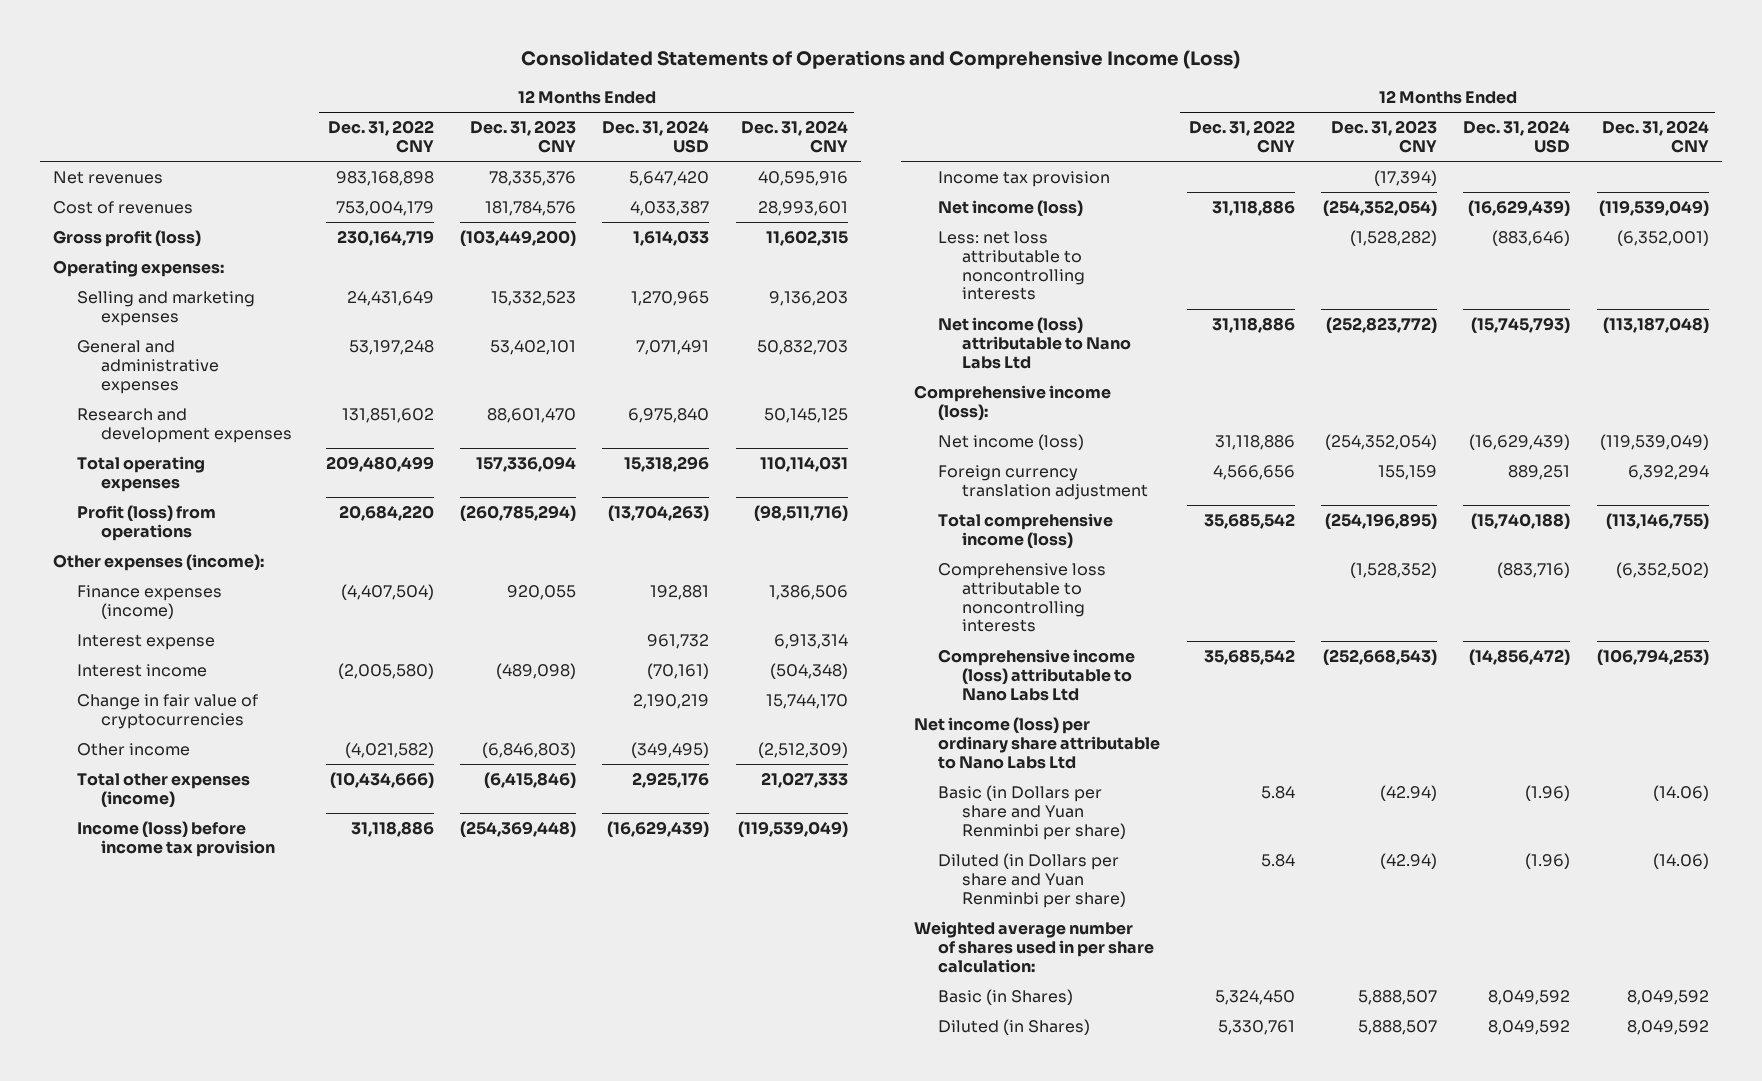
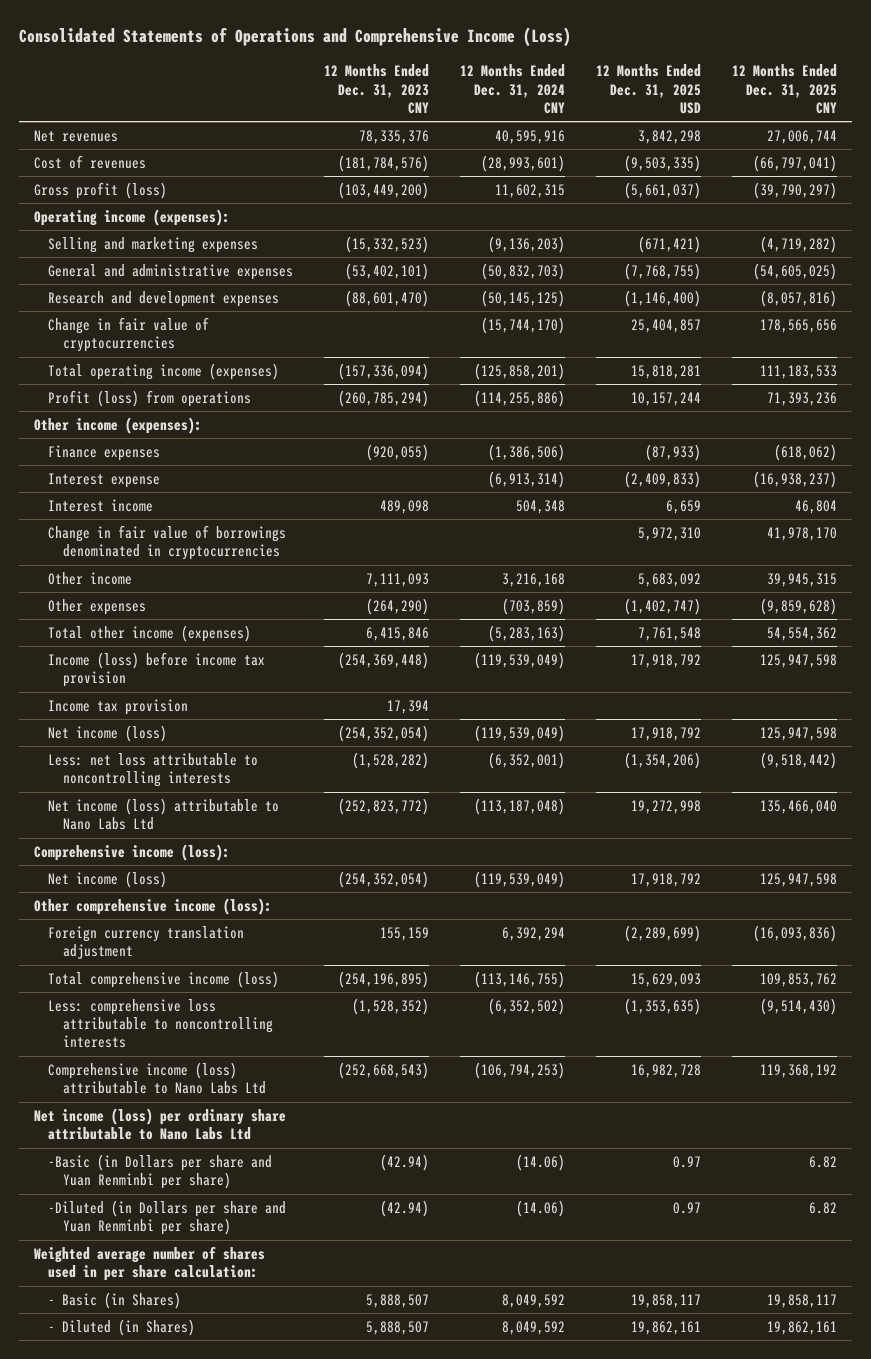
- | 12 Months Ended Dec. 31, 2022 CNY | 12 Months Ended Dec. 31, 2023 CNY | 12 Months Ended Dec. 31, 2024 USD | 12 Months Ended Dec. 31, 2024 CNY
+ | 12 Months Ended Dec. 31, 2023 CNY | 12 Months Ended Dec. 31, 2024 CNY | 12 Months Ended Dec. 31, 2025 USD | 12 Months Ended Dec. 31, 2025 CNY
- Cost of revenues | 753,004,179 | 181,784,576 | 4,033,387 | 28,993,601
+ Cost of revenues | (181,784,576) | (28,993,601) | (9,503,335) | (66,797,041)
- Operating expenses:
- Selling and marketing expenses | 24,431,649 | 15,332,523 | 1,270,965 | 9,136,203
- General and administrative expenses | 53,197,248 | 53,402,101 | 7,071,491 | 50,832,703
- Research and development expenses | 131,851,602 | 88,601,470 | 6,975,840 | 50,145,125
- Total operating expenses | 209,480,499 | 157,336,094 | 15,318,296 | 110,114,031
- Profit (loss) from operations | 20,684,220 | (260,785,294) | (13,704,263) | (98,511,716)
- Other expenses (income):
- Finance expenses (income) | (4,407,504) | 920,055 | 192,881 | 1,386,506
- Interest expense | | | 961,732 | 6,913,314
- Interest income | (2,005,580) | (489,098) | (70,161) | (504,348)
- Change in fair value of cryptocurrencies | | | 2,190,219 | 15,744,170
- Other income | (4,021,582) | (6,846,803) | (349,495) | (2,512,309)
- Total other expenses (income) | (10,434,666) | (6,415,846) | 2,925,176 | 21,027,333
+ Operating income (expenses):
+ Selling and marketing expenses | (15,332,523) | (9,136,203) | (671,421) | (4,719,282)
+ General and administrative expenses | (53,402,101) | (50,832,703) | (7,768,755) | (54,605,025)
+ Research and development expenses | (88,601,470) | (50,145,125) | (1,146,400) | (8,057,816)
+ Change in fair value of cryptocurrencies | | (15,744,170) | 25,404,857 | 178,565,656
+ Total operating income (expenses) | (157,336,094) | (125,858,201) | 15,818,281 | 111,183,533
+ Profit (loss) from operations | (260,785,294) | (114,255,886) | 10,157,244 | 71,393,236
+ Other income (expenses):
+ Finance expenses | (920,055) | (1,386,506) | (87,933) | (618,062)
+ Interest expense | | (6,913,314) | (2,409,833) | (16,938,237)
+ Interest income | 489,098 | 504,348 | 6,659 | 46,804
+ Change in fair value of borrowings denominated in cryptocurrencies | | | 5,972,310 | 41,978,170
+ Other income | 7,111,093 | 3,216,168 | 5,683,092 | 39,945,315
+ Other expenses | (264,290) | (703,859) | (1,402,747) | (9,859,628)
+ Total other income (expenses) | 6,415,846 | (5,283,163) | 7,761,548 | 54,554,362
- Income tax provision | | (17,394) | |
+ Income tax provision | 17,394 | | |
+ Other comprehensive income (loss):
- Comprehensive loss attributable to noncontrolling interests | | (1,528,352) | (883,716) | (6,352,502)
+ Less: comprehensive loss attributable to noncontrolling interests | (1,528,352) | (6,352,502) | (1,353,635) | (9,514,430)
- Basic (in Dollars per share and Yuan Renminbi per share) | 5.84 | (42.94) | (1.96) | (14.06)
- Diluted (in Dollars per share and Yuan Renminbi per share) | 5.84 | (42.94) | (1.96) | (14.06)
+ -Basic (in Dollars per share and Yuan Renminbi per share) | (42.94) | (14.06) | 0.97 | 6.82
+ -Diluted (in Dollars per share and Yuan Renminbi per share) | (42.94) | (14.06) | 0.97 | 6.82
- Basic (in Shares) | 5,324,450 | 5,888,507 | 8,049,592 | 8,049,592
- Diluted (in Shares) | 5,330,761 | 5,888,507 | 8,049,592 | 8,049,592
+ - Basic (in Shares) | 5,888,507 | 8,049,592 | 19,858,117 | 19,858,117
+ - Diluted (in Shares) | 5,888,507 | 8,049,592 | 19,862,161 | 19,862,161

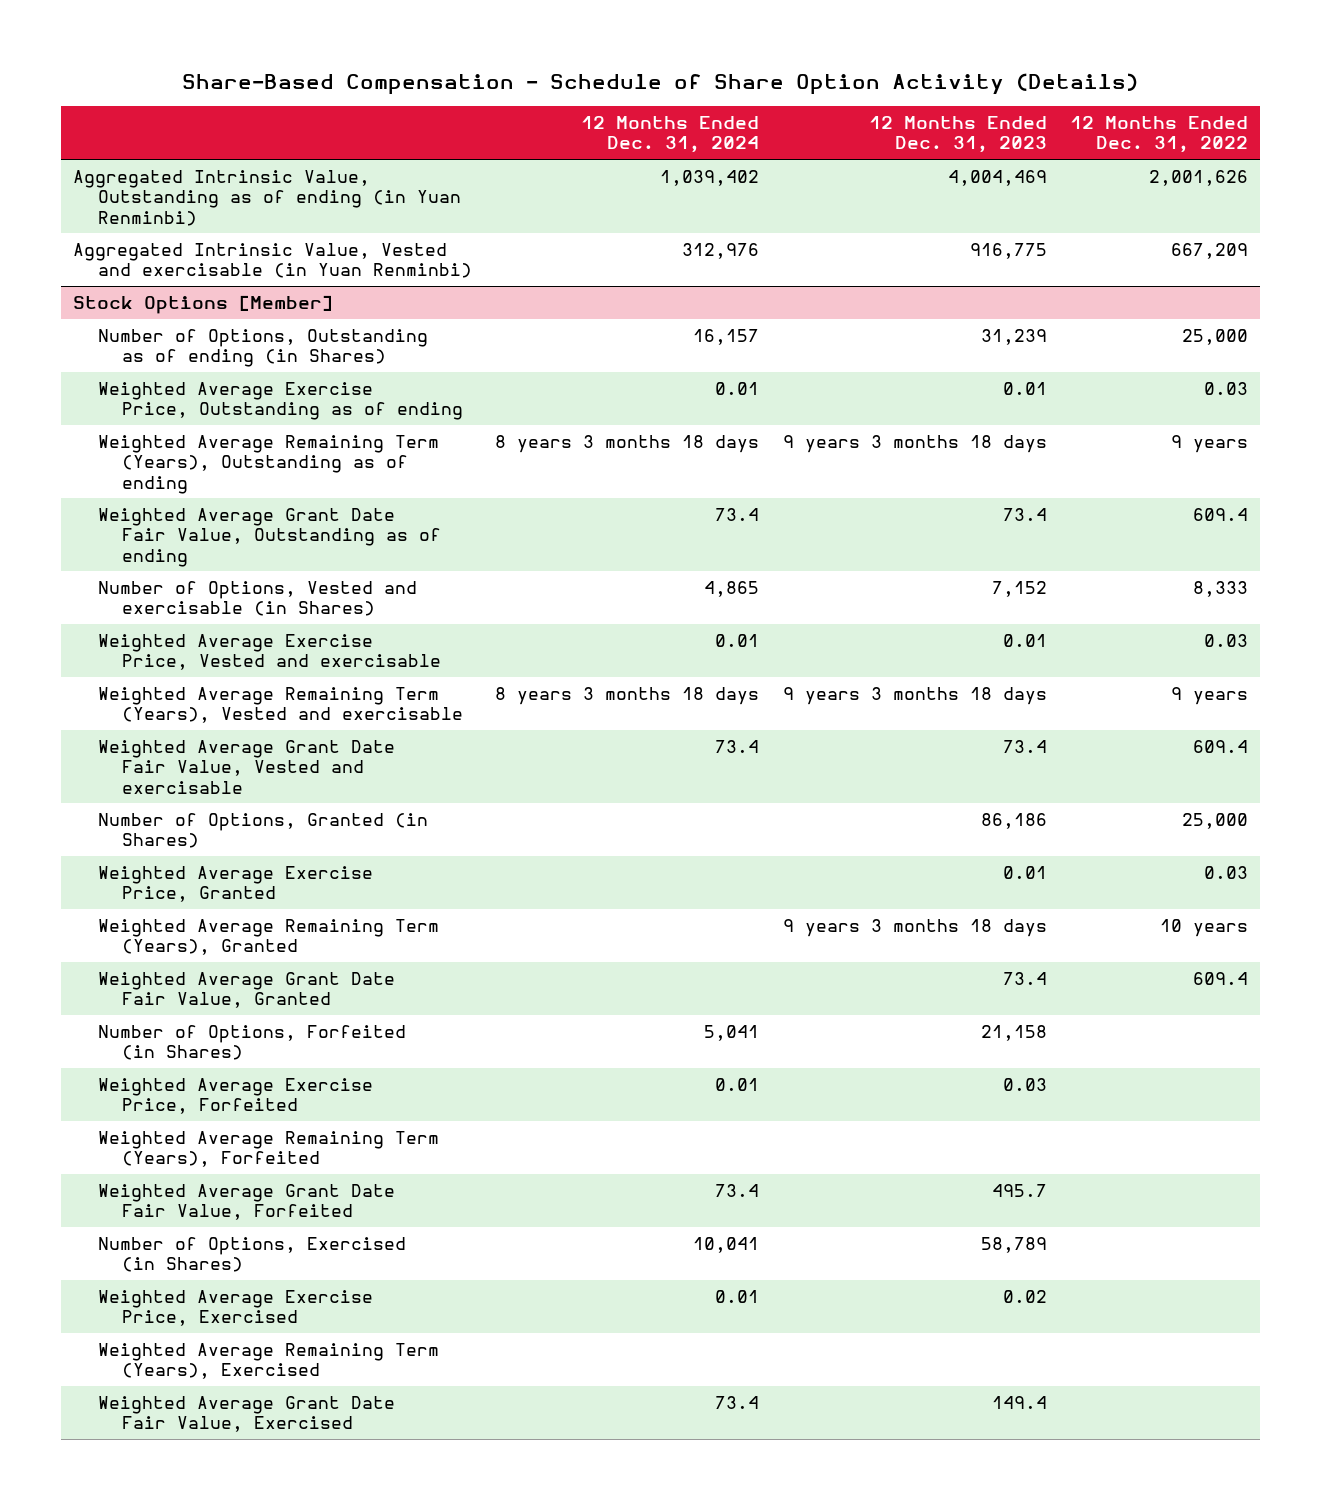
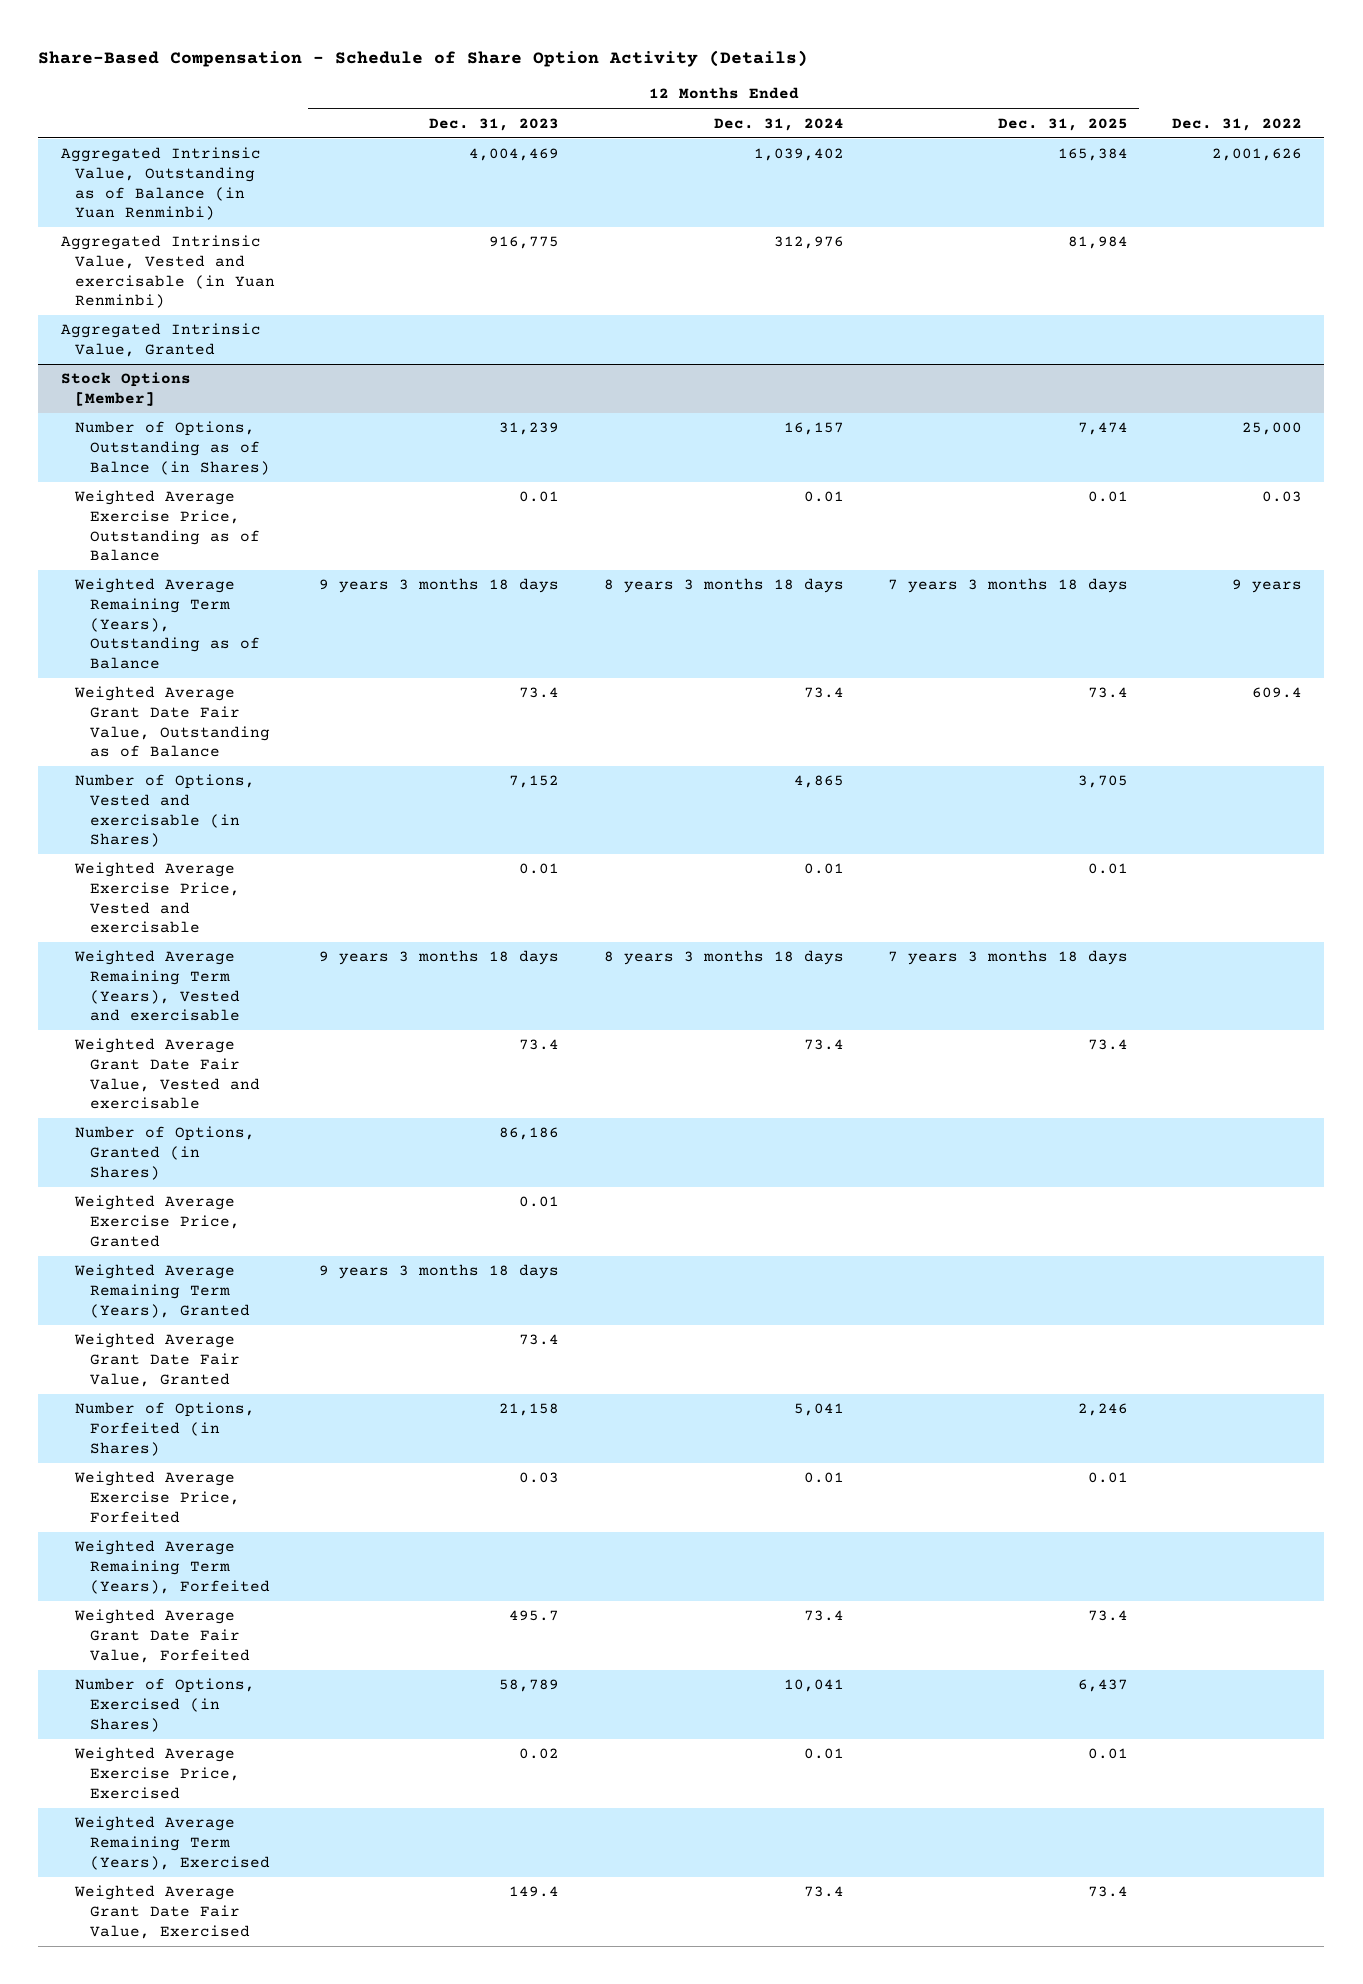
- | 12 Months Ended Dec. 31, 2024 | 12 Months Ended Dec. 31, 2023 | 12 Months Ended Dec. 31, 2022
+ | 12 Months Ended Dec. 31, 2023 | 12 Months Ended Dec. 31, 2024 | 12 Months Ended Dec. 31, 2025 | Dec. 31, 2022
- Aggregated Intrinsic Value, Outstanding as of ending (in Yuan Renminbi) | 1,039,402 | 4,004,469 | 2,001,626
+ Aggregated Intrinsic Value, Outstanding as of Balance (in Yuan Renminbi) | 4,004,469 | 1,039,402 | 165,384 | 2,001,626
+ Aggregated Intrinsic Value, Granted
@ Stock Options [Member]
- Number of Options, Outstanding as of ending (in Shares) | 16,157 | 31,239 | 25,000
- Weighted Average Exercise Price, Outstanding as of ending | 0.01 | 0.01 | 0.03
- Weighted Average Remaining Term (Years), Outstanding as of ending | 8 years 3 months 18 days | 9 years 3 months 18 days | 9 years
- Weighted Average Grant Date Fair Value, Outstanding as of ending | 73.4 | 73.4 | 609.4
+ Number of Options, Outstanding as of Balnce (in Shares) | 31,239 | 16,157 | 7,474 | 25,000
+ Weighted Average Exercise Price, Outstanding as of Balance | 0.01 | 0.01 | 0.01 | 0.03
+ Weighted Average Remaining Term (Years), Outstanding as of Balance | 9 years 3 months 18 days | 8 years 3 months 18 days | 7 years 3 months 18 days | 9 years
+ Weighted Average Grant Date Fair Value, Outstanding as of Balance | 73.4 | 73.4 | 73.4 | 609.4

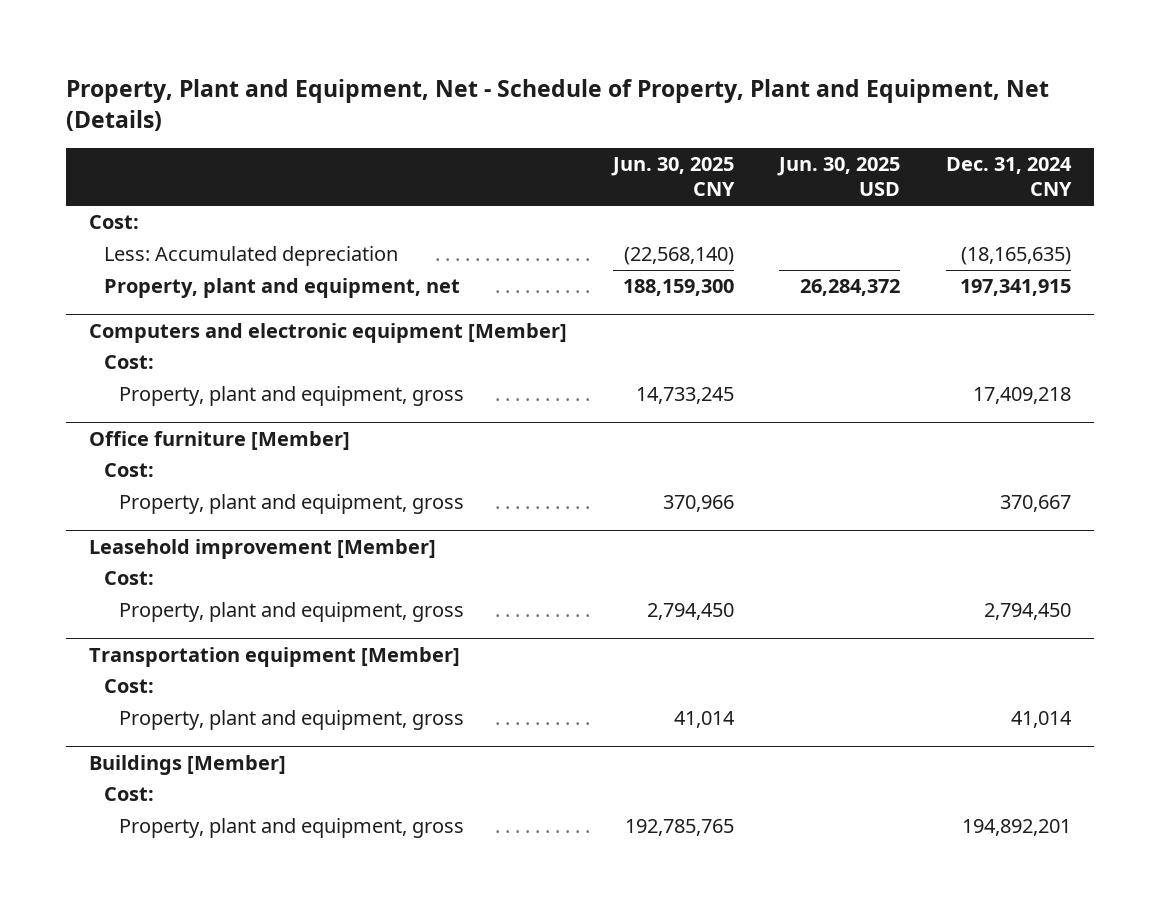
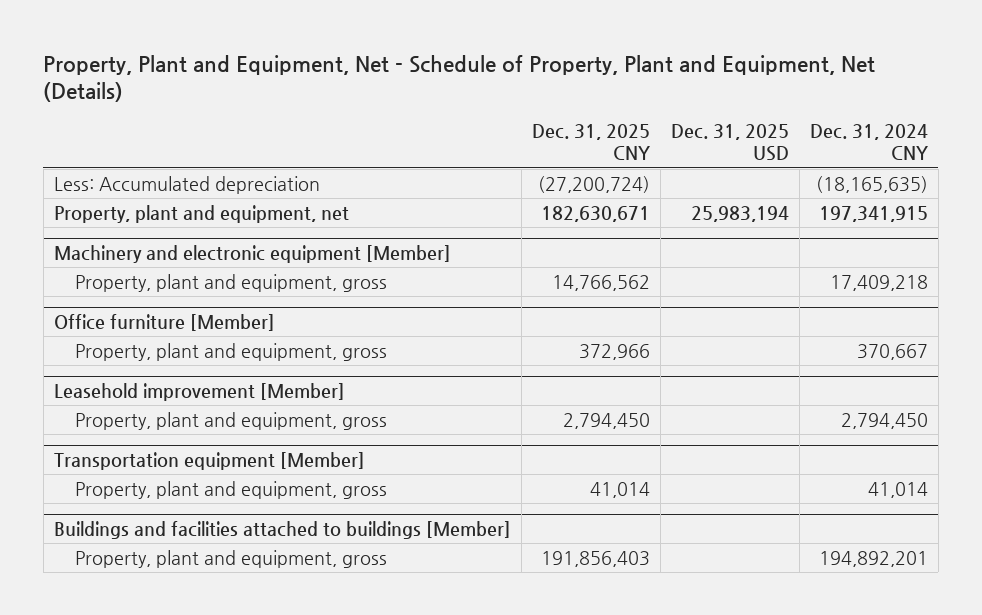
- | Jun. 30, 2025 CNY | Jun. 30, 2025 USD | Dec. 31, 2024 CNY
+ | Dec. 31, 2025 CNY | Dec. 31, 2025 USD | Dec. 31, 2024 CNY
- Cost:
- Computers and electronic equipment [Member]
- Cost:
+ Machinery and electronic equipment [Member]
@ Office furniture [Member]
- Cost:
@ Leasehold improvement [Member]
- Cost:
@ Transportation equipment [Member]
- Cost:
- Buildings [Member]
- Cost:
+ Buildings and facilities attached to buildings [Member]

